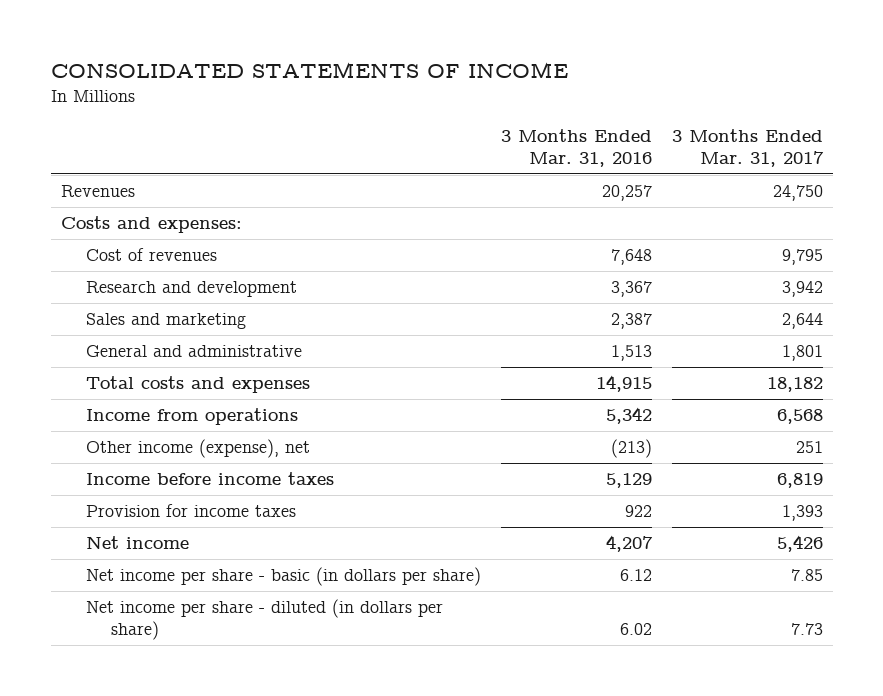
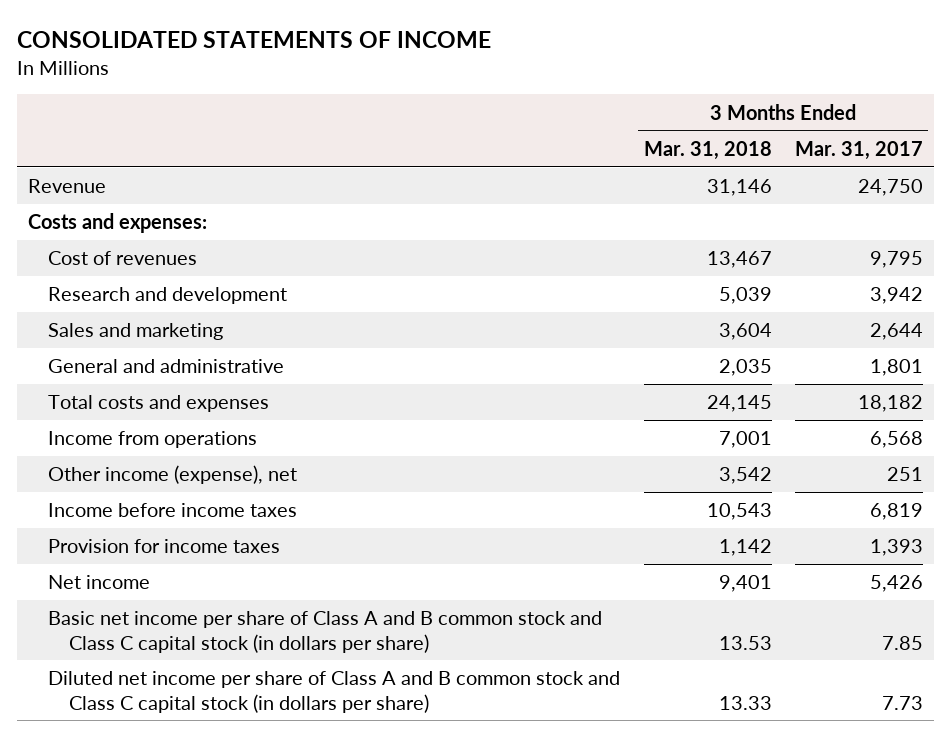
- | 3 Months Ended Mar. 31, 2016 | 3 Months Ended Mar. 31, 2017
+ | 3 Months Ended Mar. 31, 2018 | 3 Months Ended Mar. 31, 2017
- Revenues | 20,257 | 24,750
+ Revenue | 31,146 | 24,750
- Net income per share - basic (in dollars per share) | 6.12 | 7.85
- Net income per share - diluted (in dollars per share) | 6.02 | 7.73
+ Basic net income per share of Class A and B common stock and Class C capital stock (in dollars per share) | 13.53 | 7.85
+ Diluted net income per share of Class A and B common stock and Class C capital stock (in dollars per share) | 13.33 | 7.73

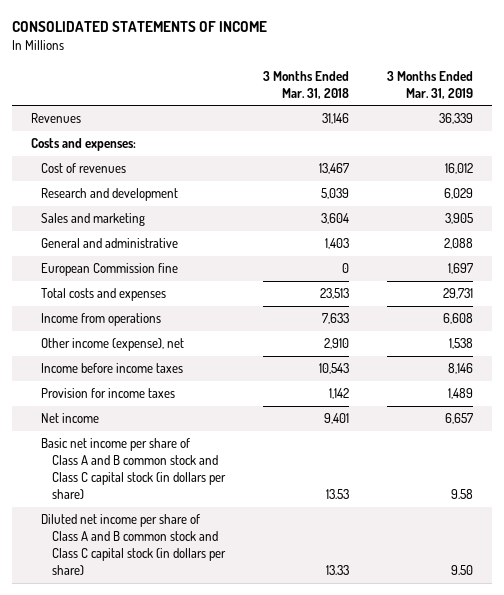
- | 3 Months Ended Mar. 31, 2018 | 3 Months Ended Mar. 31, 2017
+ | 3 Months Ended Mar. 31, 2018 | 3 Months Ended Mar. 31, 2019
- Revenue | 31,146 | 24,750
+ Revenues | 31,146 | 36,339
- General and administrative | 2,035 | 1,801
- Total costs and expenses | 24,145 | 18,182
- Income from operations | 7,001 | 6,568
- Other income (expense), net | 3,542 | 251
+ General and administrative | 1,403 | 2,088
+ European Commission fine | 0 | 1,697
+ Total costs and expenses | 23,513 | 29,731
+ Income from operations | 7,633 | 6,608
+ Other income (expense), net | 2,910 | 1,538

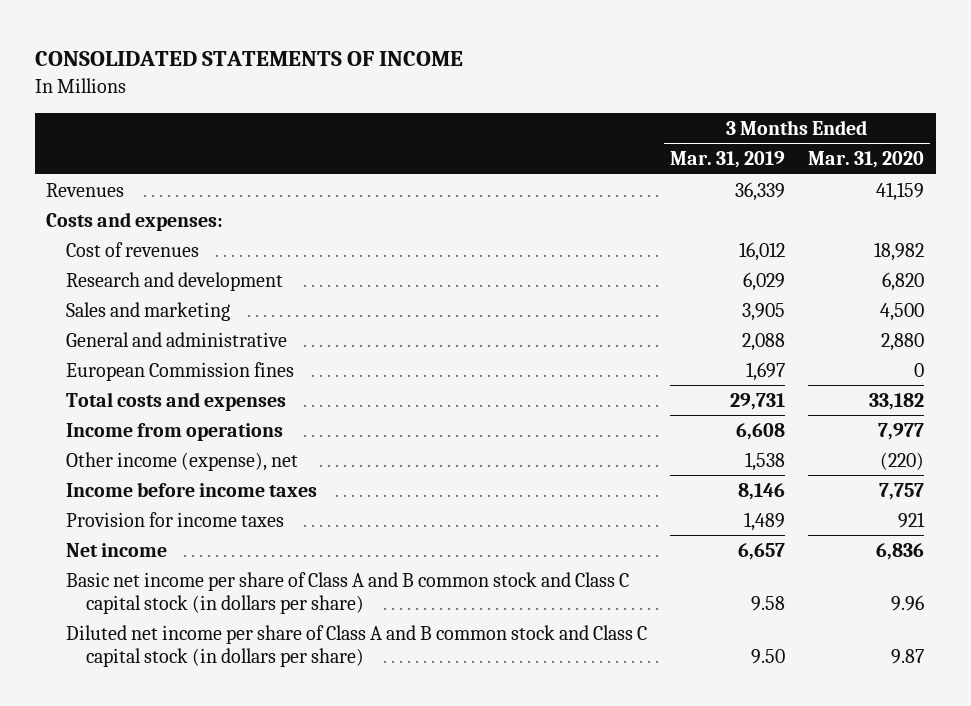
- | 3 Months Ended Mar. 31, 2018 | 3 Months Ended Mar. 31, 2019
+ | 3 Months Ended Mar. 31, 2019 | 3 Months Ended Mar. 31, 2020
- European Commission fine | 0 | 1,697
+ European Commission fines | 1,697 | 0

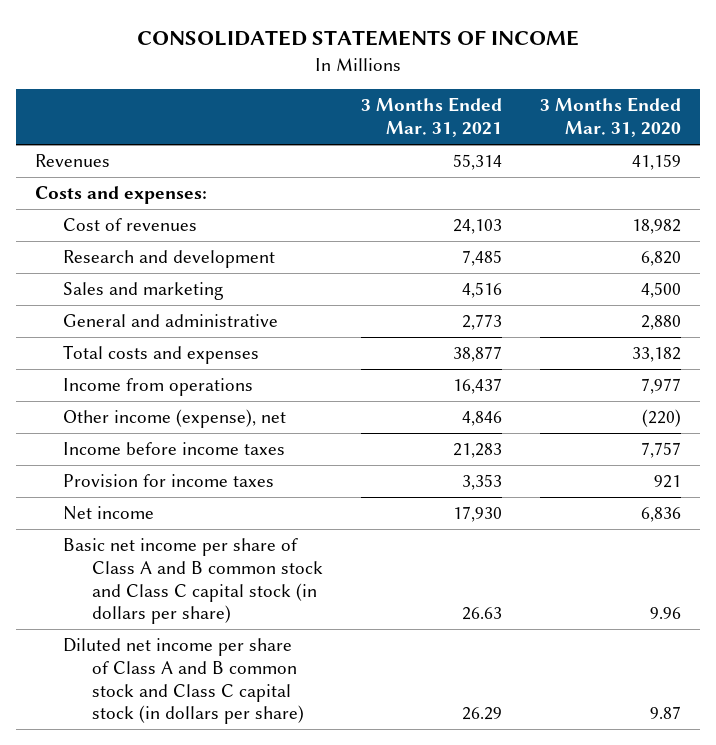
- | 3 Months Ended Mar. 31, 2019 | 3 Months Ended Mar. 31, 2020
+ | 3 Months Ended Mar. 31, 2021 | 3 Months Ended Mar. 31, 2020
- European Commission fines | 1,697 | 0

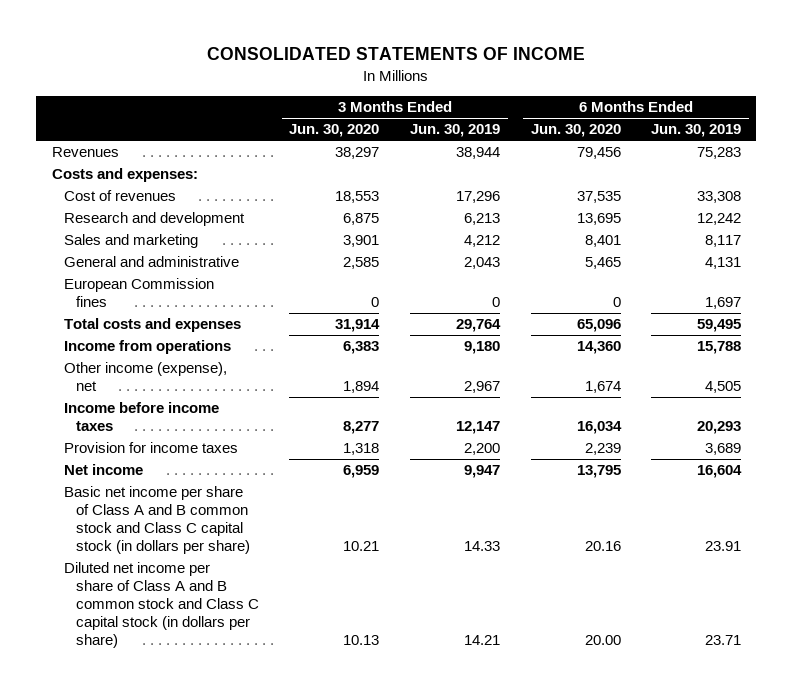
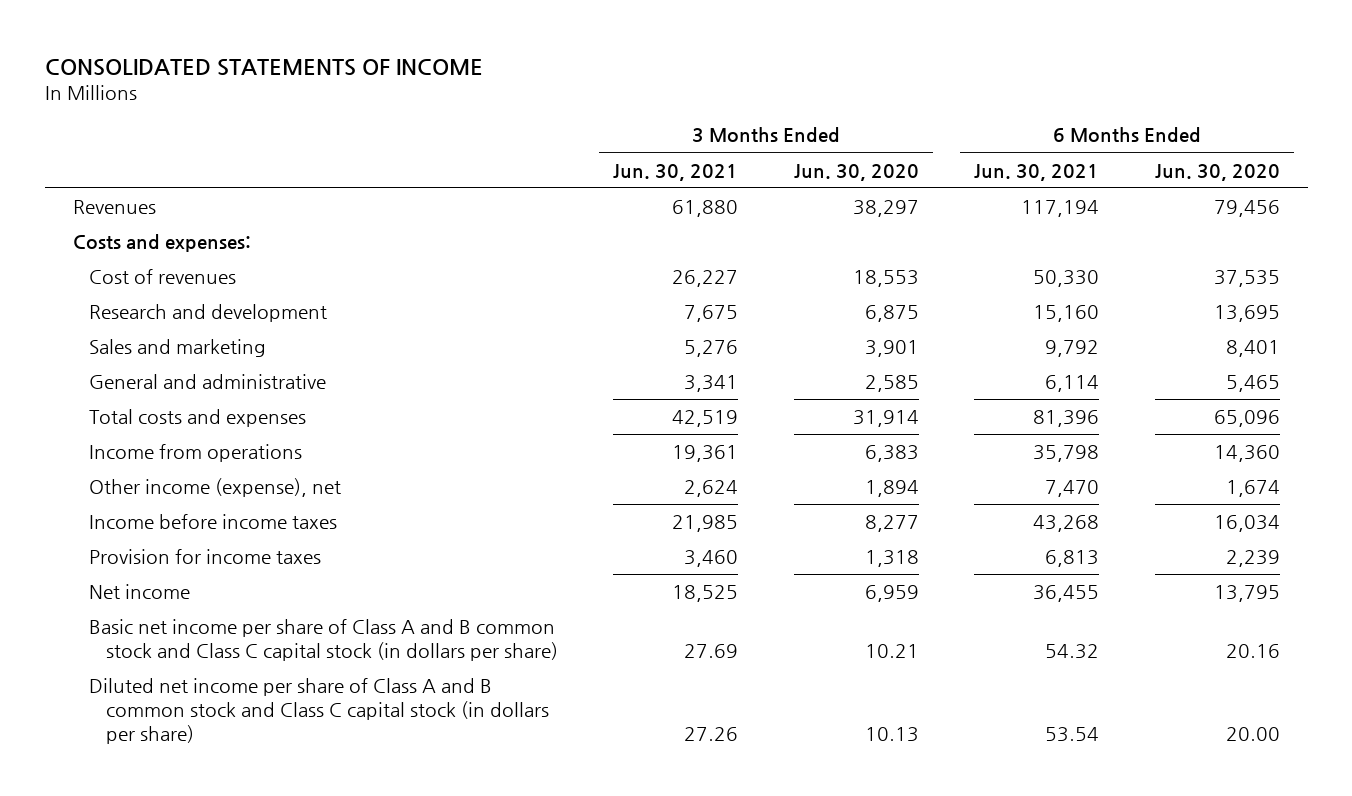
- | 3 Months Ended Jun. 30, 2020 | 3 Months Ended Jun. 30, 2019 | 6 Months Ended Jun. 30, 2020 | 6 Months Ended Jun. 30, 2019
+ | 3 Months Ended Jun. 30, 2021 | 3 Months Ended Jun. 30, 2020 | 6 Months Ended Jun. 30, 2021 | 6 Months Ended Jun. 30, 2020
- European Commission fines | 0 | 0 | 0 | 1,697

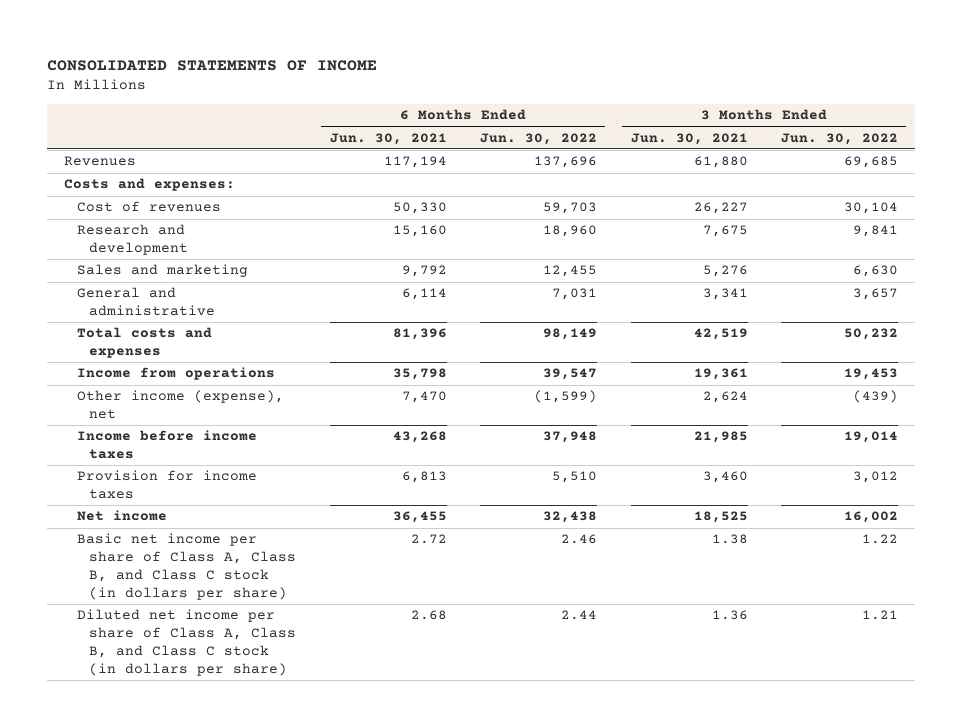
- | 3 Months Ended Jun. 30, 2021 | 3 Months Ended Jun. 30, 2020 | 6 Months Ended Jun. 30, 2021 | 6 Months Ended Jun. 30, 2020
+ | 6 Months Ended Jun. 30, 2021 | 6 Months Ended Jun. 30, 2022 | 3 Months Ended Jun. 30, 2021 | 3 Months Ended Jun. 30, 2022
- Basic net income per share of Class A and B common stock and Class C capital stock (in dollars per share) | 27.69 | 10.21 | 54.32 | 20.16
- Diluted net income per share of Class A and B common stock and Class C capital stock (in dollars per share) | 27.26 | 10.13 | 53.54 | 20.00
+ Basic net income per share of Class A, Class B, and Class C stock (in dollars per share) | 2.72 | 2.46 | 1.38 | 1.22
+ Diluted net income per share of Class A, Class B, and Class C stock (in dollars per share) | 2.68 | 2.44 | 1.36 | 1.21

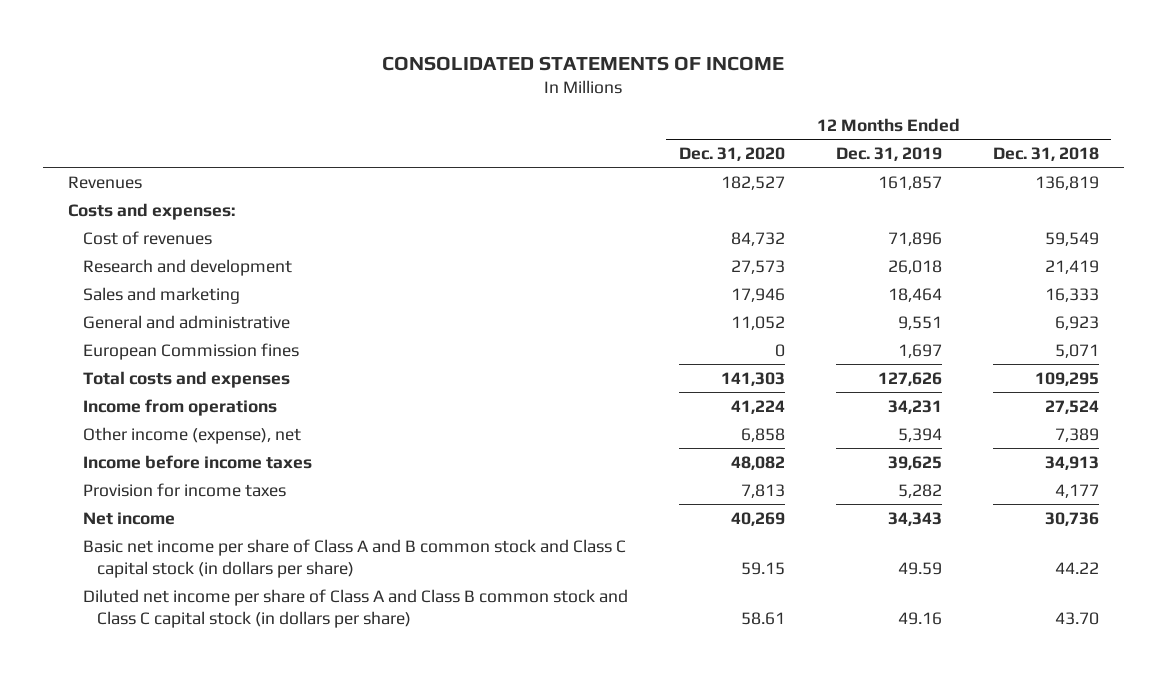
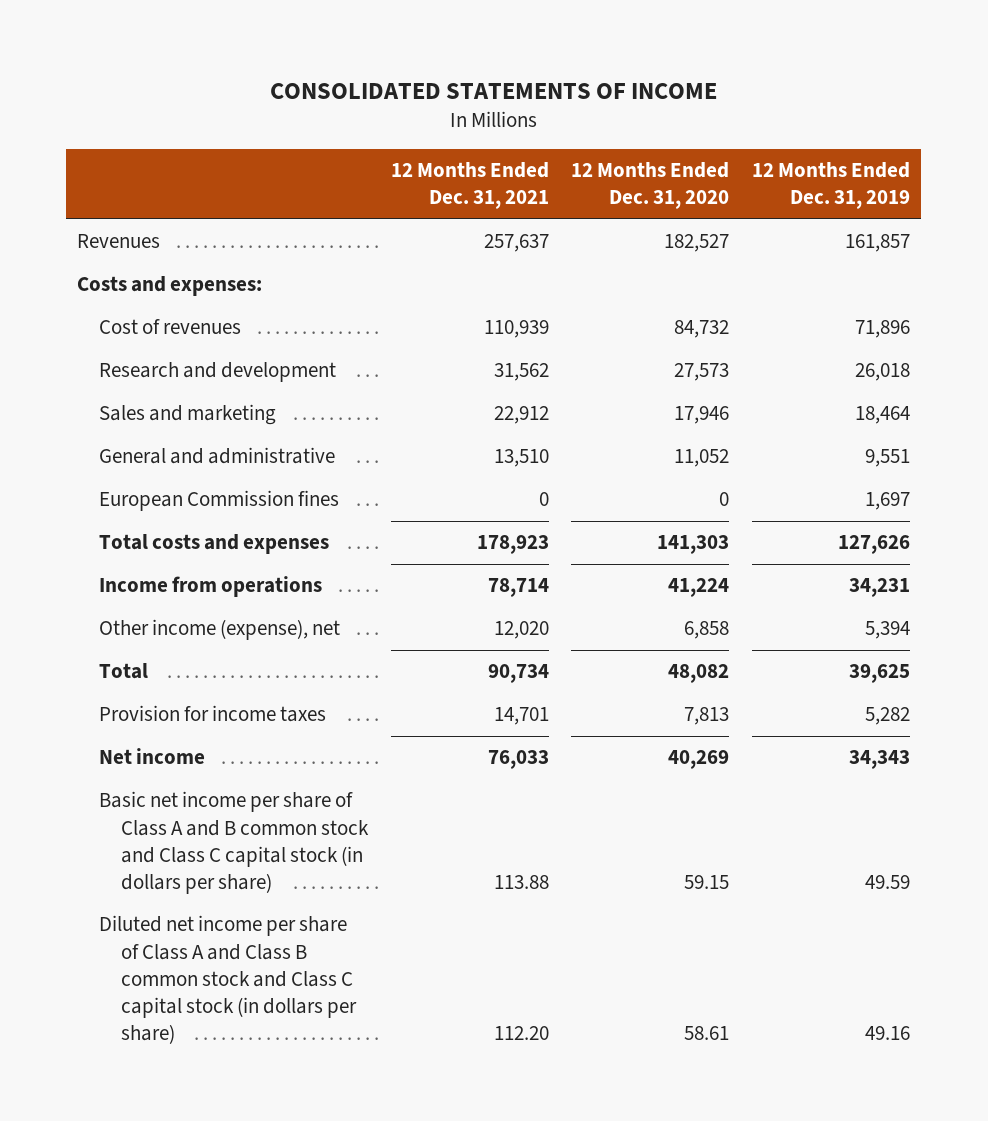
- | 12 Months Ended Dec. 31, 2020 | 12 Months Ended Dec. 31, 2019 | 12 Months Ended Dec. 31, 2018
+ | 12 Months Ended Dec. 31, 2021 | 12 Months Ended Dec. 31, 2020 | 12 Months Ended Dec. 31, 2019
- Income before income taxes | 48,082 | 39,625 | 34,913
+ Total | 90,734 | 48,082 | 39,625

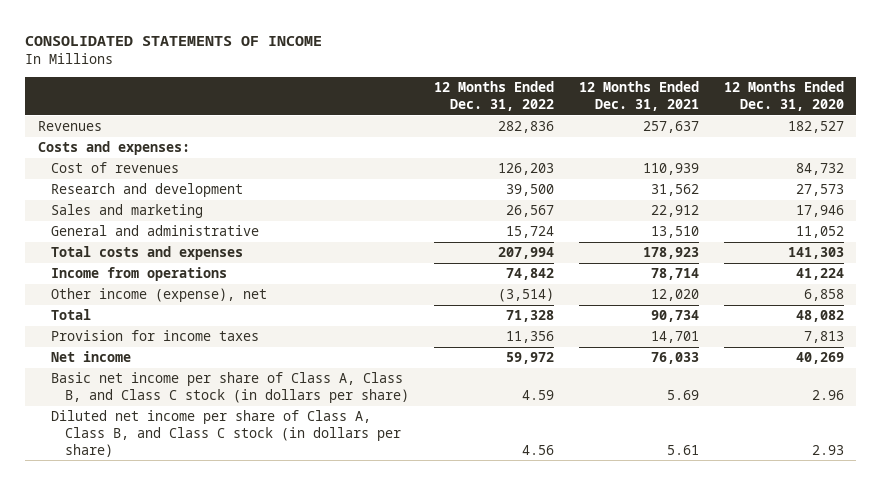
- | 12 Months Ended Dec. 31, 2021 | 12 Months Ended Dec. 31, 2020 | 12 Months Ended Dec. 31, 2019
+ | 12 Months Ended Dec. 31, 2022 | 12 Months Ended Dec. 31, 2021 | 12 Months Ended Dec. 31, 2020
- European Commission fines | 0 | 0 | 1,697
- Basic net income per share of Class A and B common stock and Class C capital stock (in dollars per share) | 113.88 | 59.15 | 49.59
- Diluted net income per share of Class A and Class B common stock and Class C capital stock (in dollars per share) | 112.20 | 58.61 | 49.16
+ Basic net income per share of Class A, Class B, and Class C stock (in dollars per share) | 4.59 | 5.69 | 2.96
+ Diluted net income per share of Class A, Class B, and Class C stock (in dollars per share) | 4.56 | 5.61 | 2.93

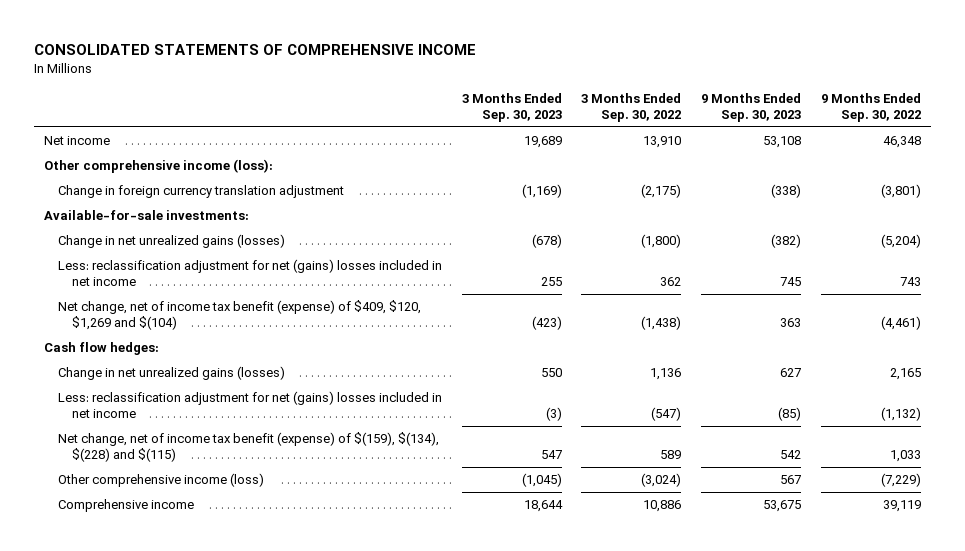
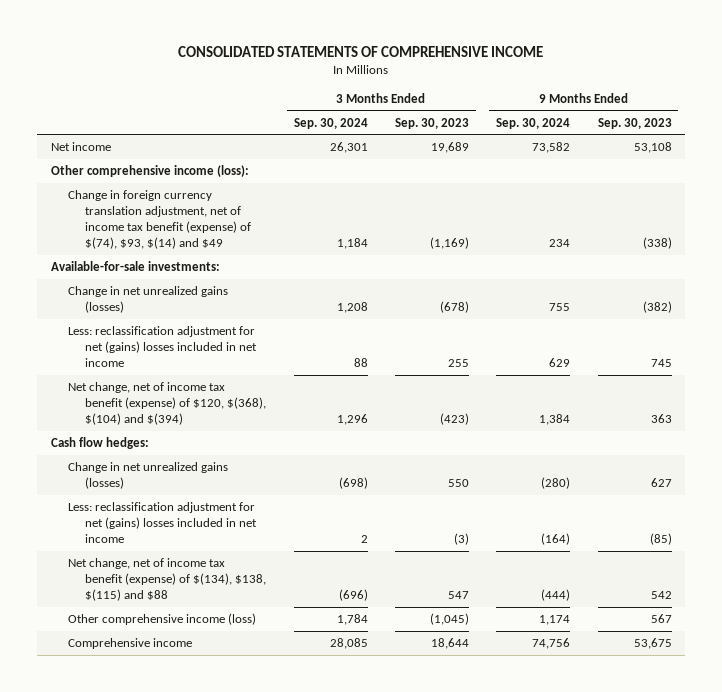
- | 3 Months Ended Sep. 30, 2023 | 3 Months Ended Sep. 30, 2022 | 9 Months Ended Sep. 30, 2023 | 9 Months Ended Sep. 30, 2022
+ | 3 Months Ended Sep. 30, 2024 | 3 Months Ended Sep. 30, 2023 | 9 Months Ended Sep. 30, 2024 | 9 Months Ended Sep. 30, 2023
- Change in foreign currency translation adjustment | (1,169) | (2,175) | (338) | (3,801)
+ Change in foreign currency translation adjustment, net of income tax benefit (expense) of $(74), $93, $(14) and $49 | 1,184 | (1,169) | 234 | (338)
- Net change, net of income tax benefit (expense) of $409, $120, $1,269 and $(104) | (423) | (1,438) | 363 | (4,461)
+ Net change, net of income tax benefit (expense) of $120, $(368), $(104) and $(394) | 1,296 | (423) | 1,384 | 363
- Net change, net of income tax benefit (expense) of $(159), $(134), $(228) and $(115) | 547 | 589 | 542 | 1,033
+ Net change, net of income tax benefit (expense) of $(134), $138, $(115) and $88 | (696) | 547 | (444) | 542

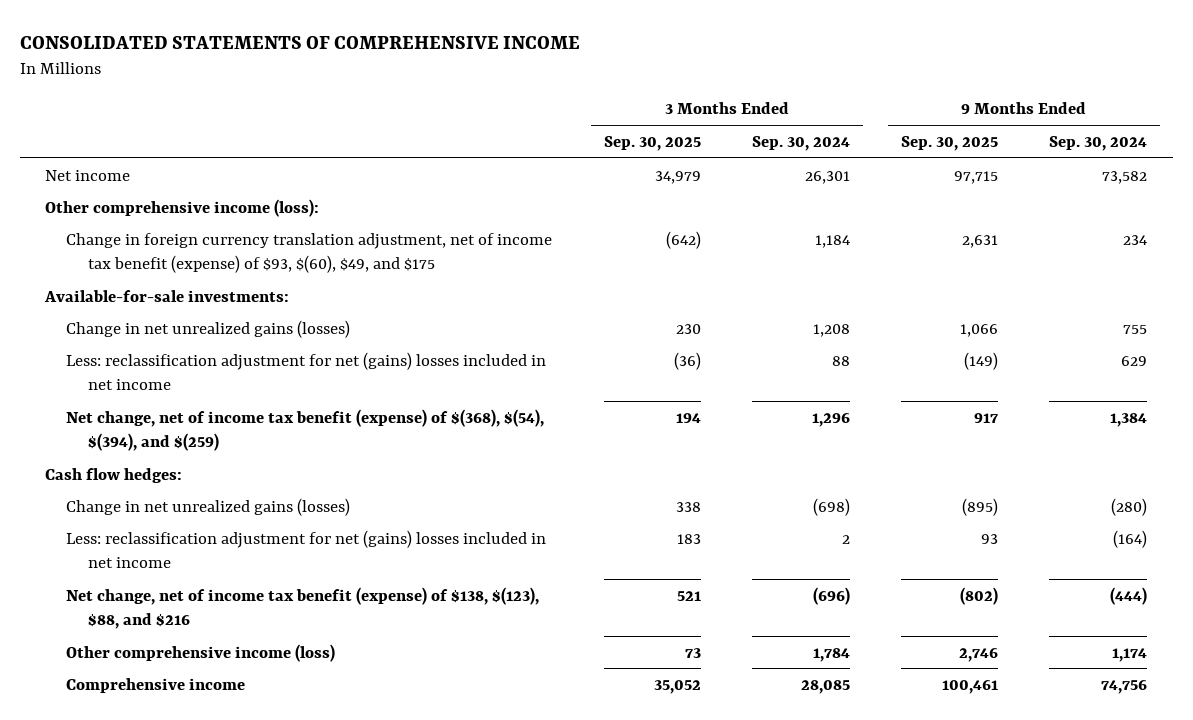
- | 3 Months Ended Sep. 30, 2024 | 3 Months Ended Sep. 30, 2023 | 9 Months Ended Sep. 30, 2024 | 9 Months Ended Sep. 30, 2023
+ | 3 Months Ended Sep. 30, 2025 | 3 Months Ended Sep. 30, 2024 | 9 Months Ended Sep. 30, 2025 | 9 Months Ended Sep. 30, 2024
- Change in foreign currency translation adjustment, net of income tax benefit (expense) of $(74), $93, $(14) and $49 | 1,184 | (1,169) | 234 | (338)
+ Change in foreign currency translation adjustment, net of income tax benefit (expense) of $93, $(60), $49, and $175 | (642) | 1,184 | 2,631 | 234
- Net change, net of income tax benefit (expense) of $120, $(368), $(104) and $(394) | 1,296 | (423) | 1,384 | 363
+ Net change, net of income tax benefit (expense) of $(368), $(54), $(394), and $(259) | 194 | 1,296 | 917 | 1,384
- Net change, net of income tax benefit (expense) of $(134), $138, $(115) and $88 | (696) | 547 | (444) | 542
+ Net change, net of income tax benefit (expense) of $138, $(123), $88, and $216 | 521 | (696) | (802) | (444)

